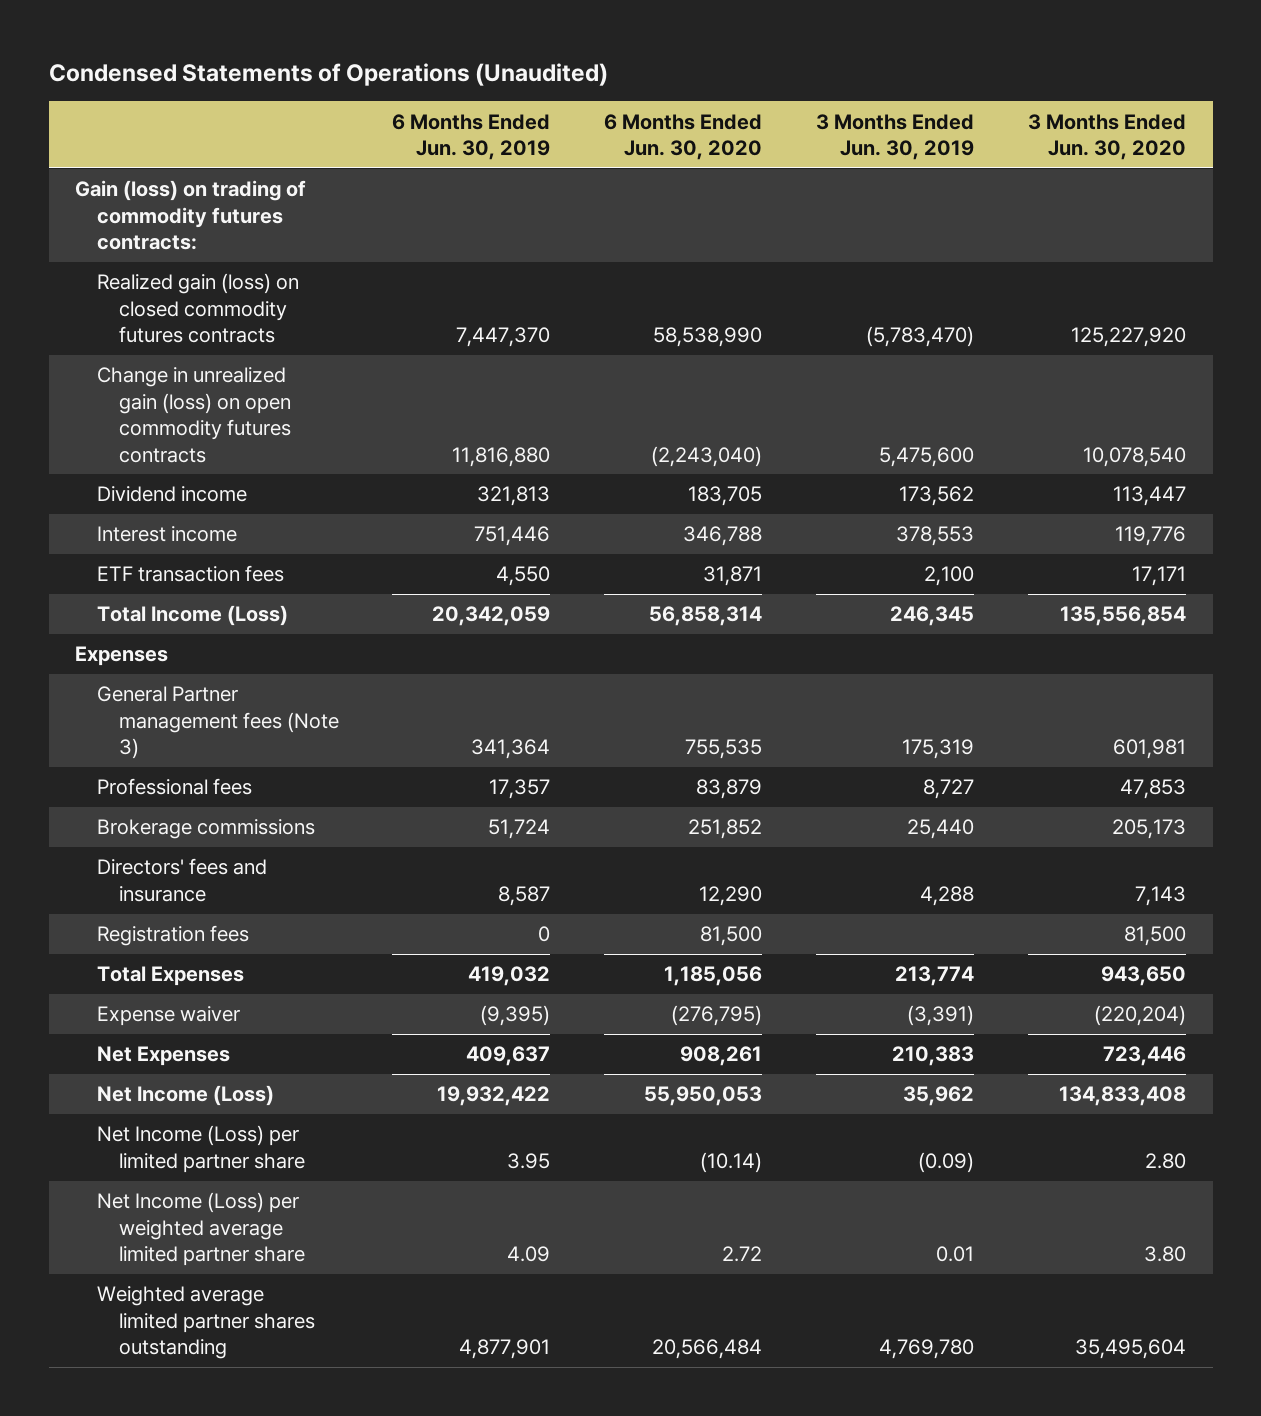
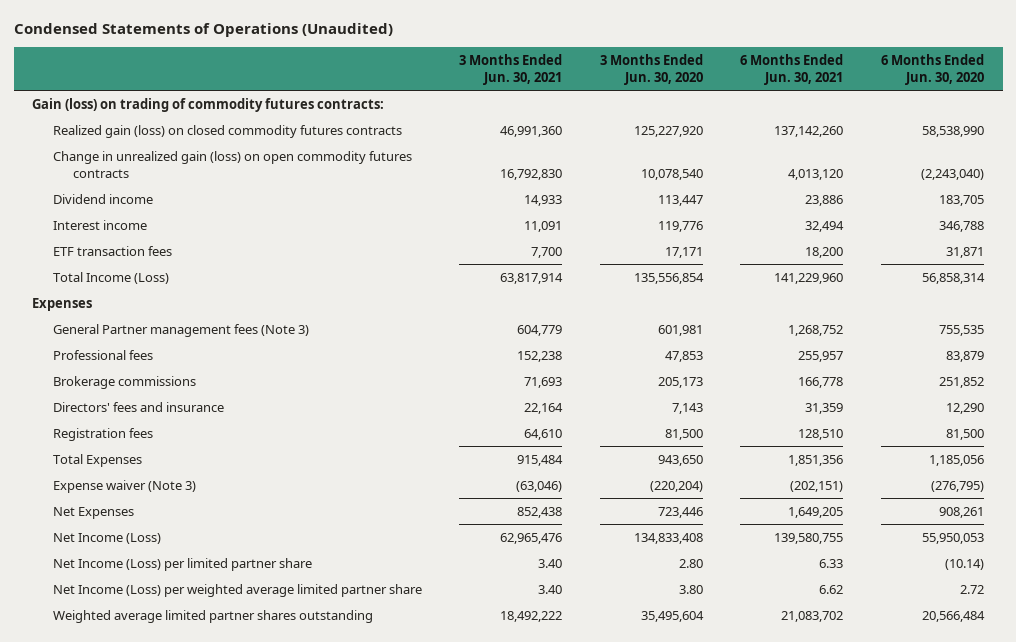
- | 6 Months Ended Jun. 30, 2019 | 6 Months Ended Jun. 30, 2020 | 3 Months Ended Jun. 30, 2019 | 3 Months Ended Jun. 30, 2020
+ | 3 Months Ended Jun. 30, 2021 | 3 Months Ended Jun. 30, 2020 | 6 Months Ended Jun. 30, 2021 | 6 Months Ended Jun. 30, 2020
- Expense waiver | (9,395) | (276,795) | (3,391) | (220,204)
+ Expense waiver (Note 3) | (63,046) | (220,204) | (202,151) | (276,795)

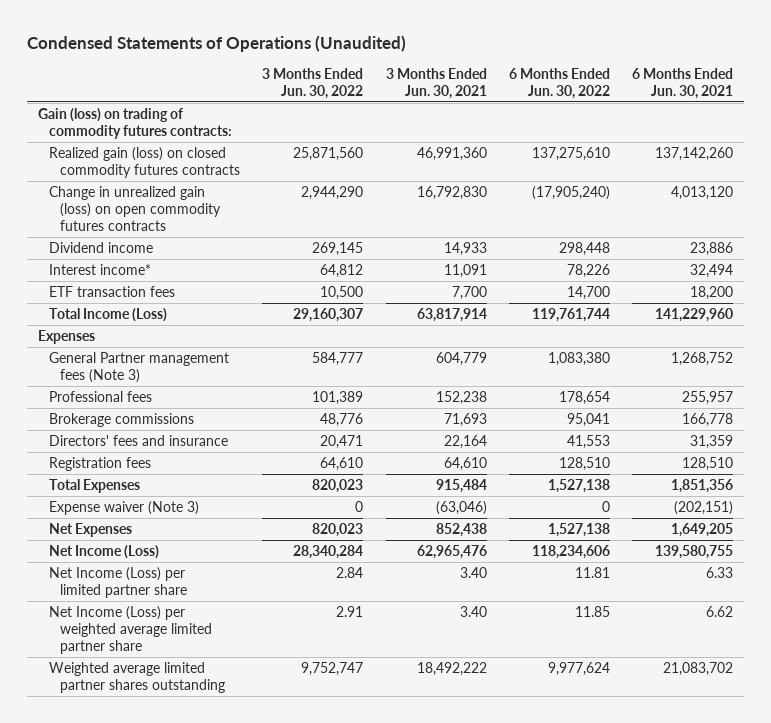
- | 3 Months Ended Jun. 30, 2021 | 3 Months Ended Jun. 30, 2020 | 6 Months Ended Jun. 30, 2021 | 6 Months Ended Jun. 30, 2020
+ | 3 Months Ended Jun. 30, 2022 | 3 Months Ended Jun. 30, 2021 | 6 Months Ended Jun. 30, 2022 | 6 Months Ended Jun. 30, 2021
- Interest income | 11,091 | 119,776 | 32,494 | 346,788
+ Interest income* | 64,812 | 11,091 | 78,226 | 32,494

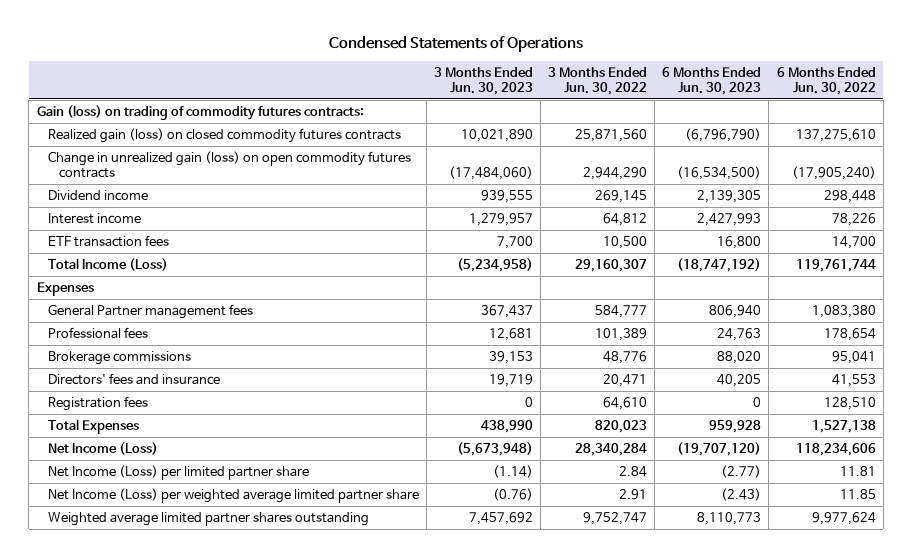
- Condensed Statements of Operations (Unaudited)
+ Condensed Statements of Operations
- | 3 Months Ended Jun. 30, 2022 | 3 Months Ended Jun. 30, 2021 | 6 Months Ended Jun. 30, 2022 | 6 Months Ended Jun. 30, 2021
+ | 3 Months Ended Jun. 30, 2023 | 3 Months Ended Jun. 30, 2022 | 6 Months Ended Jun. 30, 2023 | 6 Months Ended Jun. 30, 2022
- Interest income* | 64,812 | 11,091 | 78,226 | 32,494
+ Interest income | 1,279,957 | 64,812 | 2,427,993 | 78,226
- General Partner management fees (Note 3) | 584,777 | 604,779 | 1,083,380 | 1,268,752
+ General Partner management fees | 367,437 | 584,777 | 806,940 | 1,083,380
- Expense waiver (Note 3) | 0 | (63,046) | 0 | (202,151)
- Net Expenses | 820,023 | 852,438 | 1,527,138 | 1,649,205

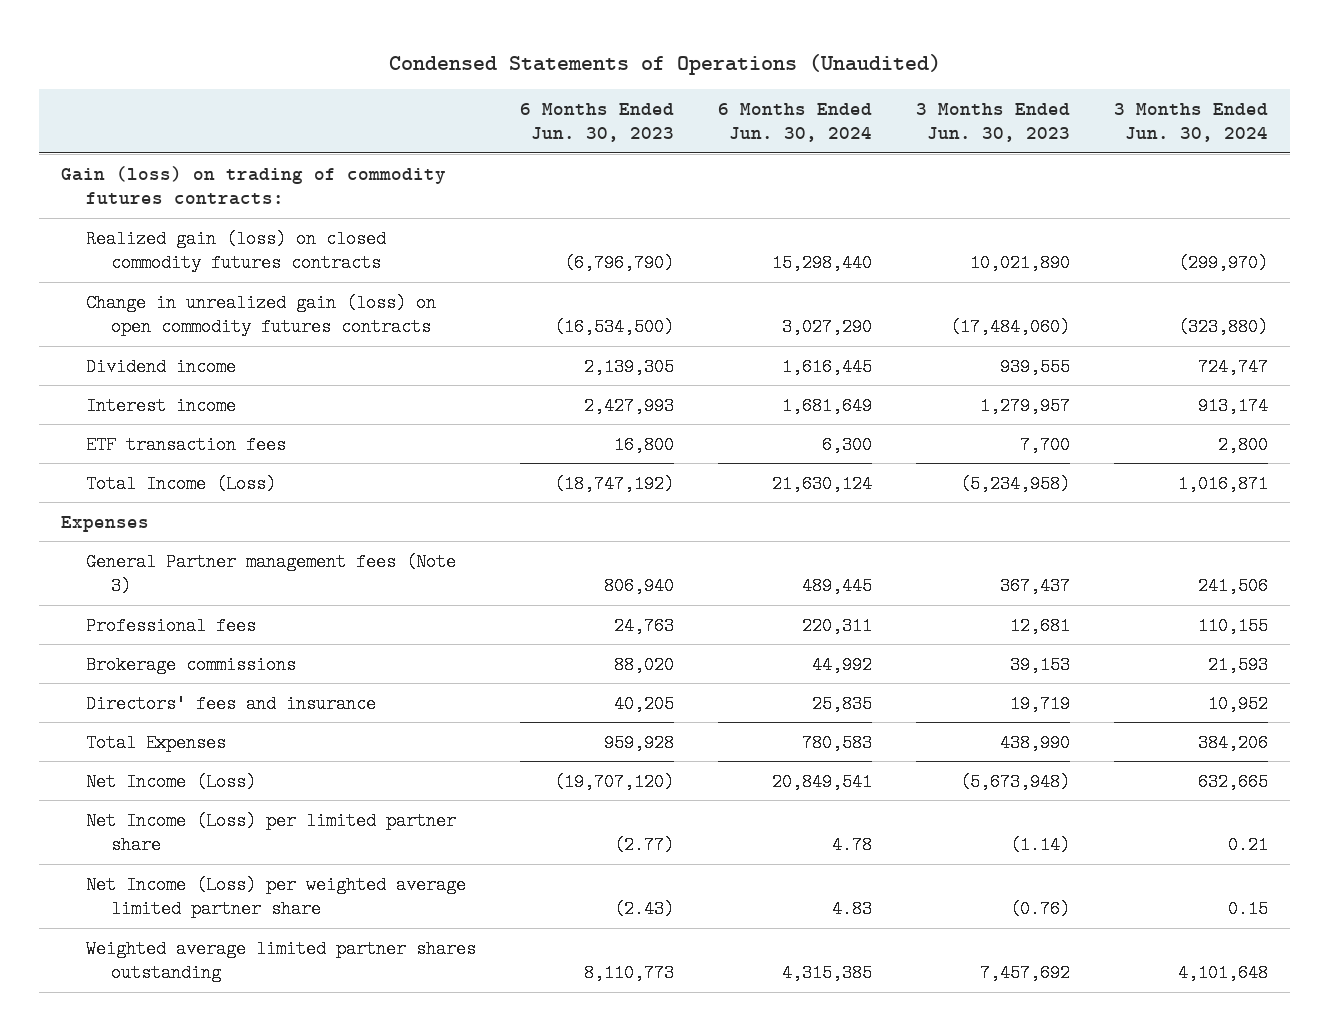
- Condensed Statements of Operations
+ Condensed Statements of Operations (Unaudited)
- | 3 Months Ended Jun. 30, 2023 | 3 Months Ended Jun. 30, 2022 | 6 Months Ended Jun. 30, 2023 | 6 Months Ended Jun. 30, 2022
+ | 6 Months Ended Jun. 30, 2023 | 6 Months Ended Jun. 30, 2024 | 3 Months Ended Jun. 30, 2023 | 3 Months Ended Jun. 30, 2024
- General Partner management fees | 367,437 | 584,777 | 806,940 | 1,083,380
+ General Partner management fees (Note 3) | 806,940 | 489,445 | 367,437 | 241,506
- Registration fees | 0 | 64,610 | 0 | 128,510

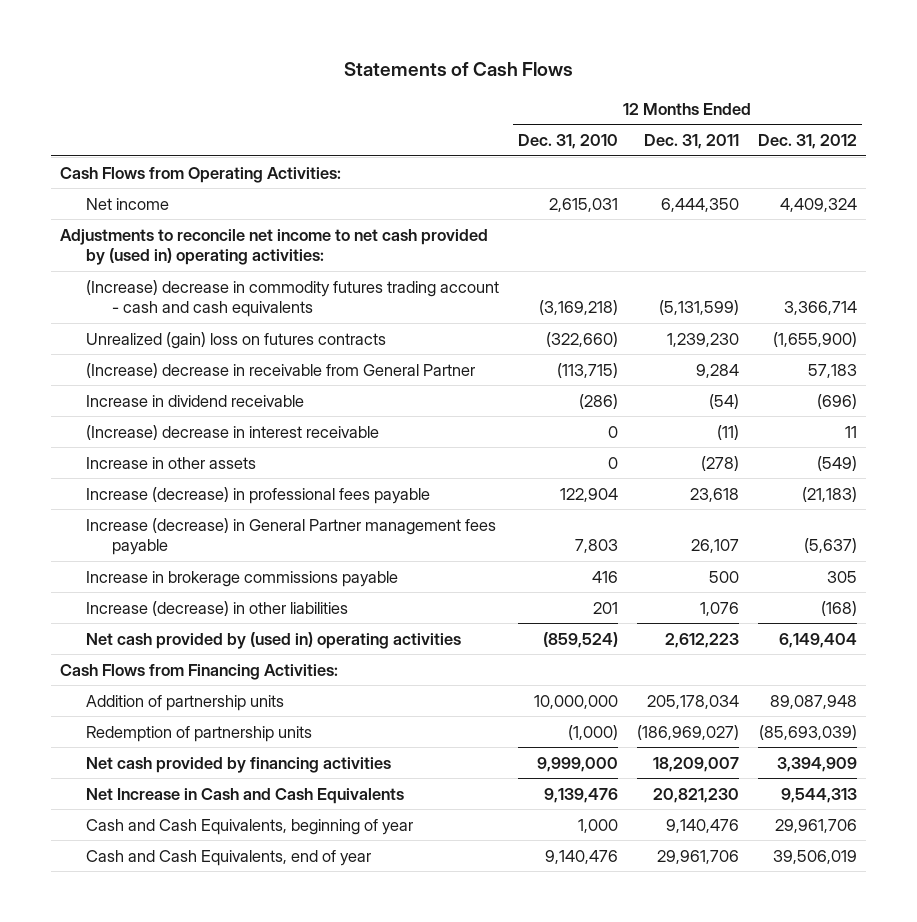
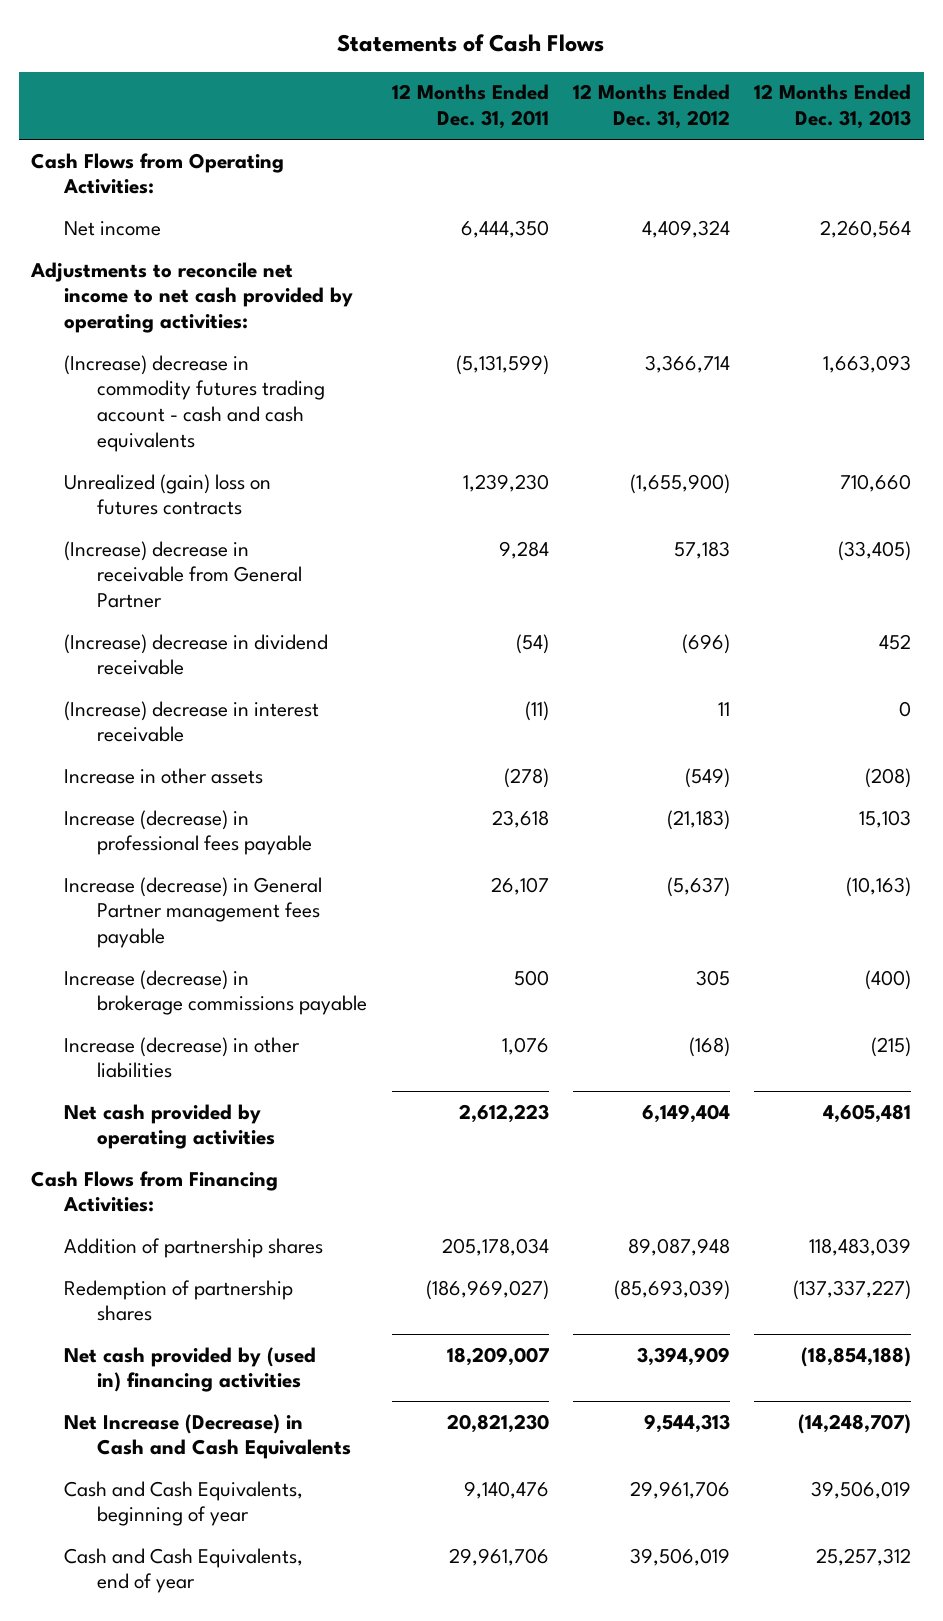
- | 12 Months Ended Dec. 31, 2010 | 12 Months Ended Dec. 31, 2011 | 12 Months Ended Dec. 31, 2012
+ | 12 Months Ended Dec. 31, 2011 | 12 Months Ended Dec. 31, 2012 | 12 Months Ended Dec. 31, 2013
- Adjustments to reconcile net income to net cash provided by (used in) operating activities:
+ Adjustments to reconcile net income to net cash provided by operating activities:
- Increase in dividend receivable | (286) | (54) | (696)
+ (Increase) decrease in dividend receivable | (54) | (696) | 452
- Increase in brokerage commissions payable | 416 | 500 | 305
+ Increase (decrease) in brokerage commissions payable | 500 | 305 | (400)
- Net cash provided by (used in) operating activities | (859,524) | 2,612,223 | 6,149,404
+ Net cash provided by operating activities | 2,612,223 | 6,149,404 | 4,605,481
- Addition of partnership units | 10,000,000 | 205,178,034 | 89,087,948
- Redemption of partnership units | (1,000) | (186,969,027) | (85,693,039)
- Net cash provided by financing activities | 9,999,000 | 18,209,007 | 3,394,909
- Net Increase in Cash and Cash Equivalents | 9,139,476 | 20,821,230 | 9,544,313
+ Addition of partnership shares | 205,178,034 | 89,087,948 | 118,483,039
+ Redemption of partnership shares | (186,969,027) | (85,693,039) | (137,337,227)
+ Net cash provided by (used in) financing activities | 18,209,007 | 3,394,909 | (18,854,188)
+ Net Increase (Decrease) in Cash and Cash Equivalents | 20,821,230 | 9,544,313 | (14,248,707)

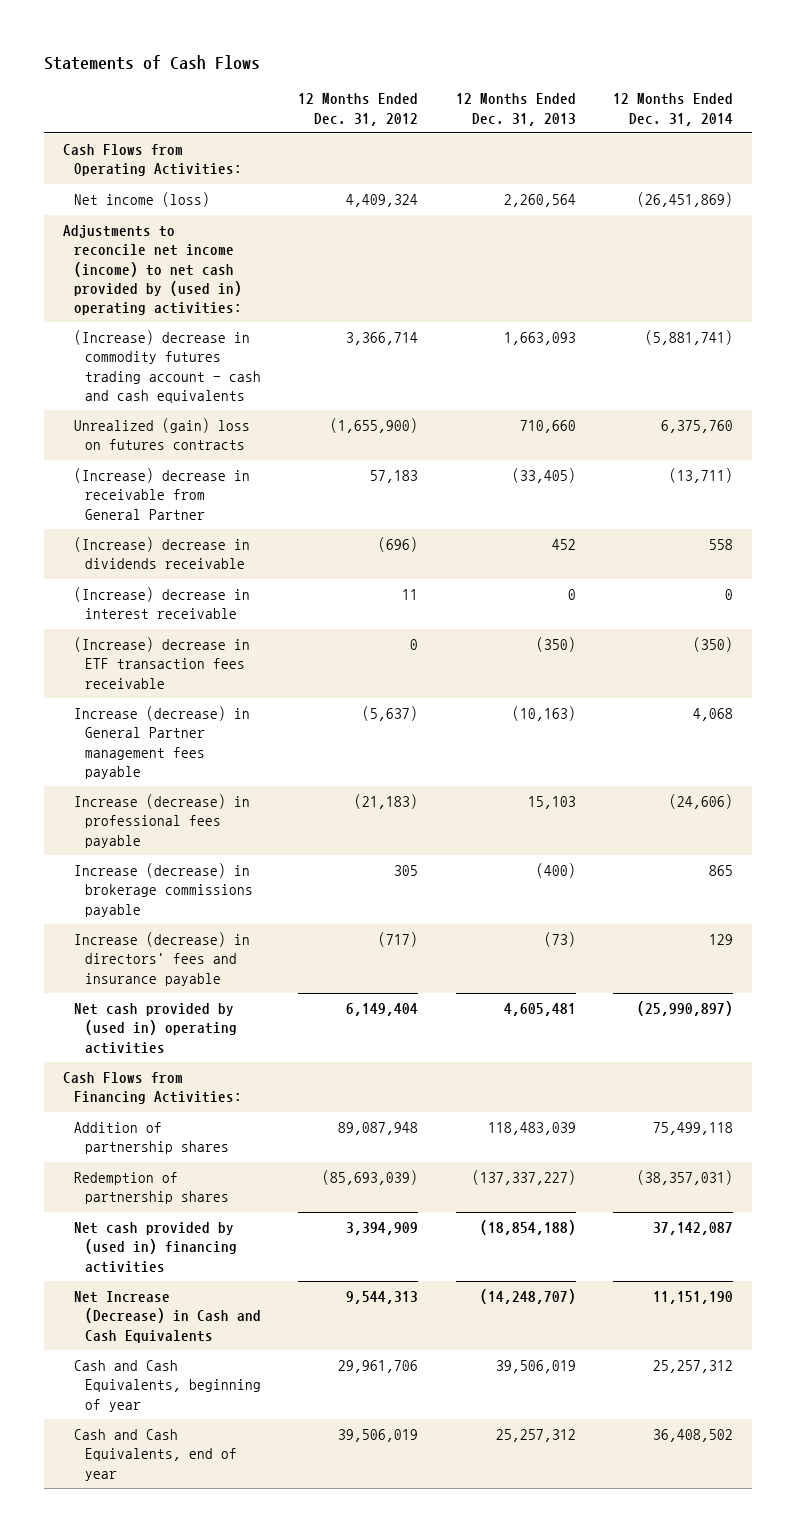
- | 12 Months Ended Dec. 31, 2011 | 12 Months Ended Dec. 31, 2012 | 12 Months Ended Dec. 31, 2013
+ | 12 Months Ended Dec. 31, 2012 | 12 Months Ended Dec. 31, 2013 | 12 Months Ended Dec. 31, 2014
- Net income | 6,444,350 | 4,409,324 | 2,260,564
- Adjustments to reconcile net income to net cash provided by operating activities:
+ Net income (loss) | 4,409,324 | 2,260,564 | (26,451,869)
+ Adjustments to reconcile net income (income) to net cash provided by (used in) operating activities:
- (Increase) decrease in dividend receivable | (54) | (696) | 452
+ (Increase) decrease in dividends receivable | (696) | 452 | 558
- Increase in other assets | (278) | (549) | (208)
+ (Increase) decrease in ETF transaction fees receivable | 0 | (350) | (350)
moved down: Increase (decrease) in professional fees payable | (21,183) | 15,103 | (24,606)
- Increase (decrease) in other liabilities | 1,076 | (168) | (215)
- Net cash provided by operating activities | 2,612,223 | 6,149,404 | 4,605,481
+ Increase (decrease) in directors' fees and insurance payable | (717) | (73) | 129
+ Net cash provided by (used in) operating activities | 6,149,404 | 4,605,481 | (25,990,897)

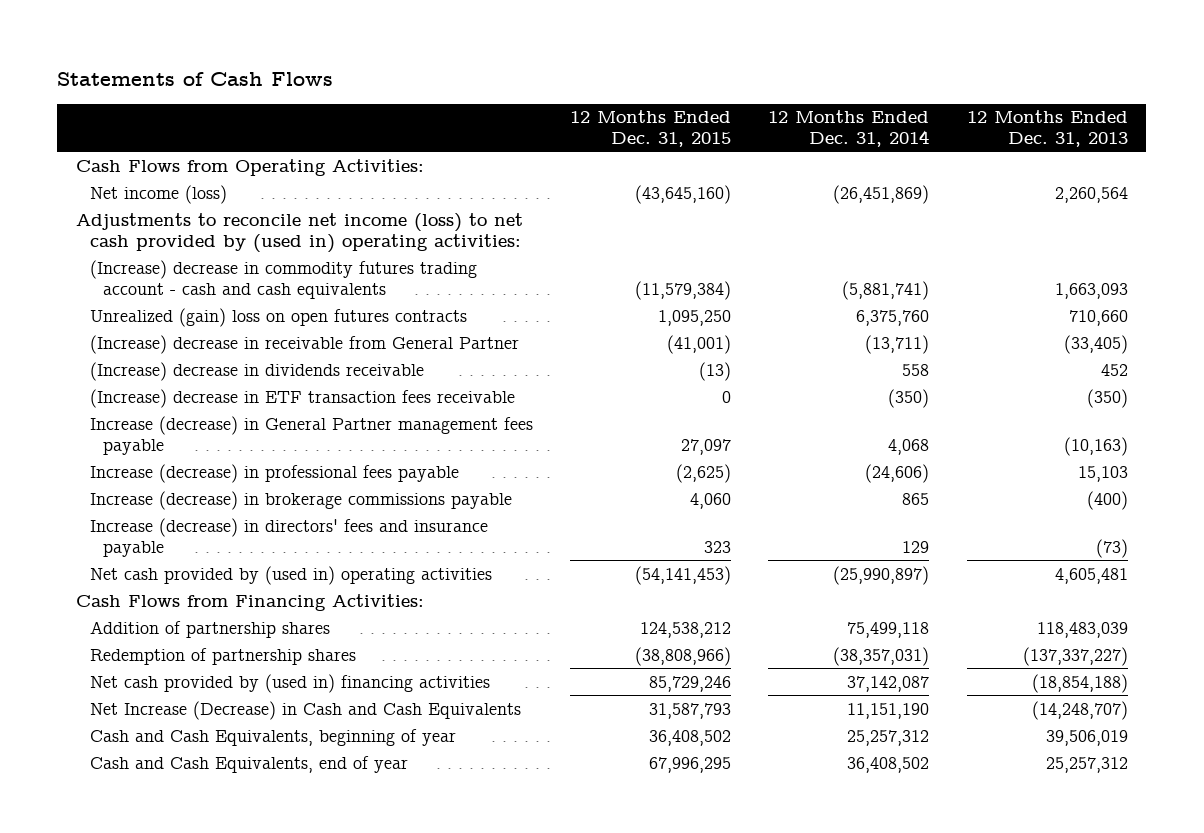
- | 12 Months Ended Dec. 31, 2012 | 12 Months Ended Dec. 31, 2013 | 12 Months Ended Dec. 31, 2014
+ | 12 Months Ended Dec. 31, 2015 | 12 Months Ended Dec. 31, 2014 | 12 Months Ended Dec. 31, 2013
- Adjustments to reconcile net income (income) to net cash provided by (used in) operating activities:
+ Adjustments to reconcile net income (loss) to net cash provided by (used in) operating activities:
- Unrealized (gain) loss on futures contracts | (1,655,900) | 710,660 | 6,375,760
+ Unrealized (gain) loss on open futures contracts | 1,095,250 | 6,375,760 | 710,660
- (Increase) decrease in interest receivable | 11 | 0 | 0

